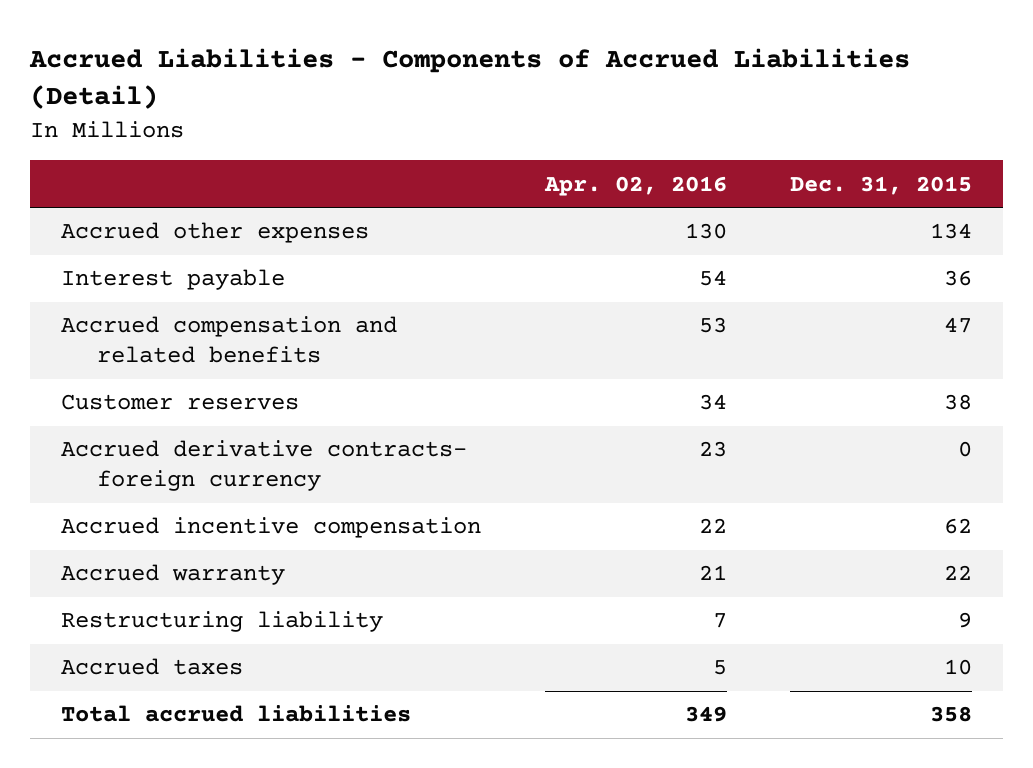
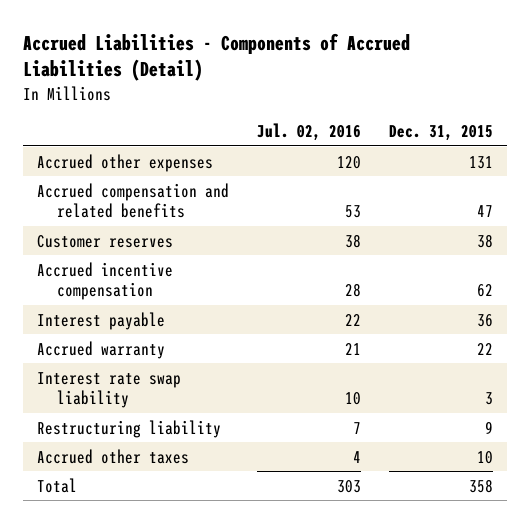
- | Apr. 02, 2016 | Dec. 31, 2015
+ | Jul. 02, 2016 | Dec. 31, 2015
- Accrued other expenses | 130 | 134
+ Accrued other expenses | 120 | 131
- Accrued derivative contracts- foreign currency | 23 | 0
moved down: Interest payable | 22 | 36
+ Interest rate swap liability | 10 | 3
- Accrued taxes | 5 | 10
- Total accrued liabilities | 349 | 358
+ Accrued other taxes | 4 | 10
+ Total | 303 | 358

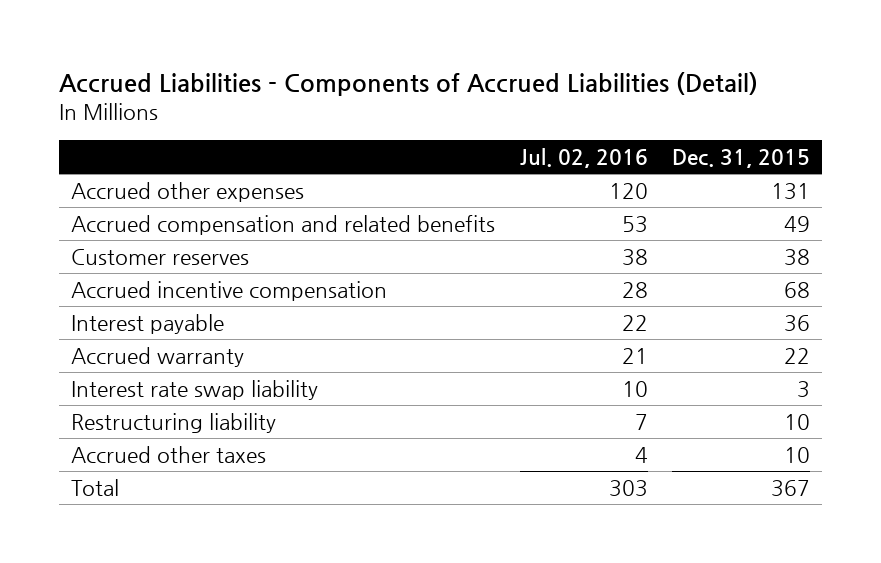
- Accrued compensation and related benefits | 53 | 47
+ Accrued compensation and related benefits | 53 | 49
- Accrued incentive compensation | 28 | 62
+ Accrued incentive compensation | 28 | 68
- Restructuring liability | 7 | 9
+ Restructuring liability | 7 | 10
- Total | 303 | 358
+ Total | 303 | 367

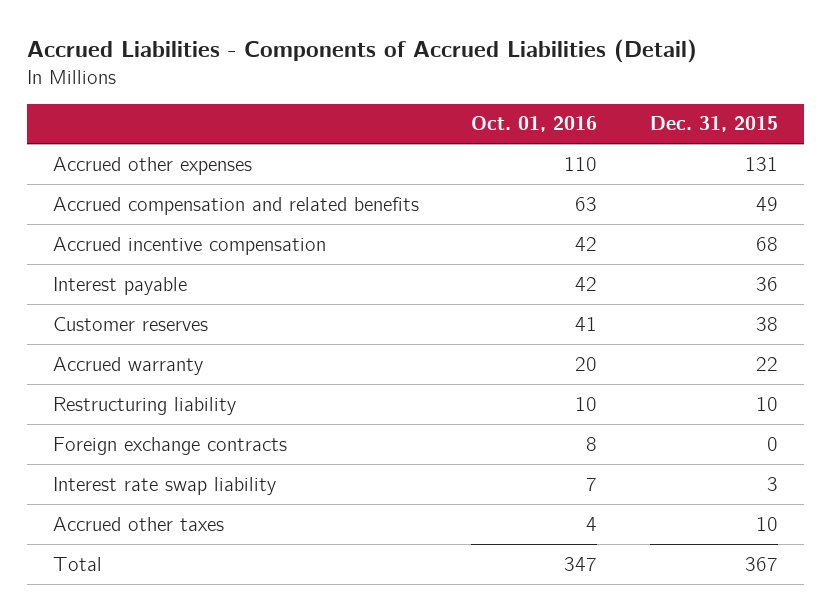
- | Jul. 02, 2016 | Dec. 31, 2015
+ | Oct. 01, 2016 | Dec. 31, 2015
moved down: Customer reserves | 41 | 38
+ Foreign exchange contracts | 8 | 0
moved down: Interest rate swap liability | 7 | 3

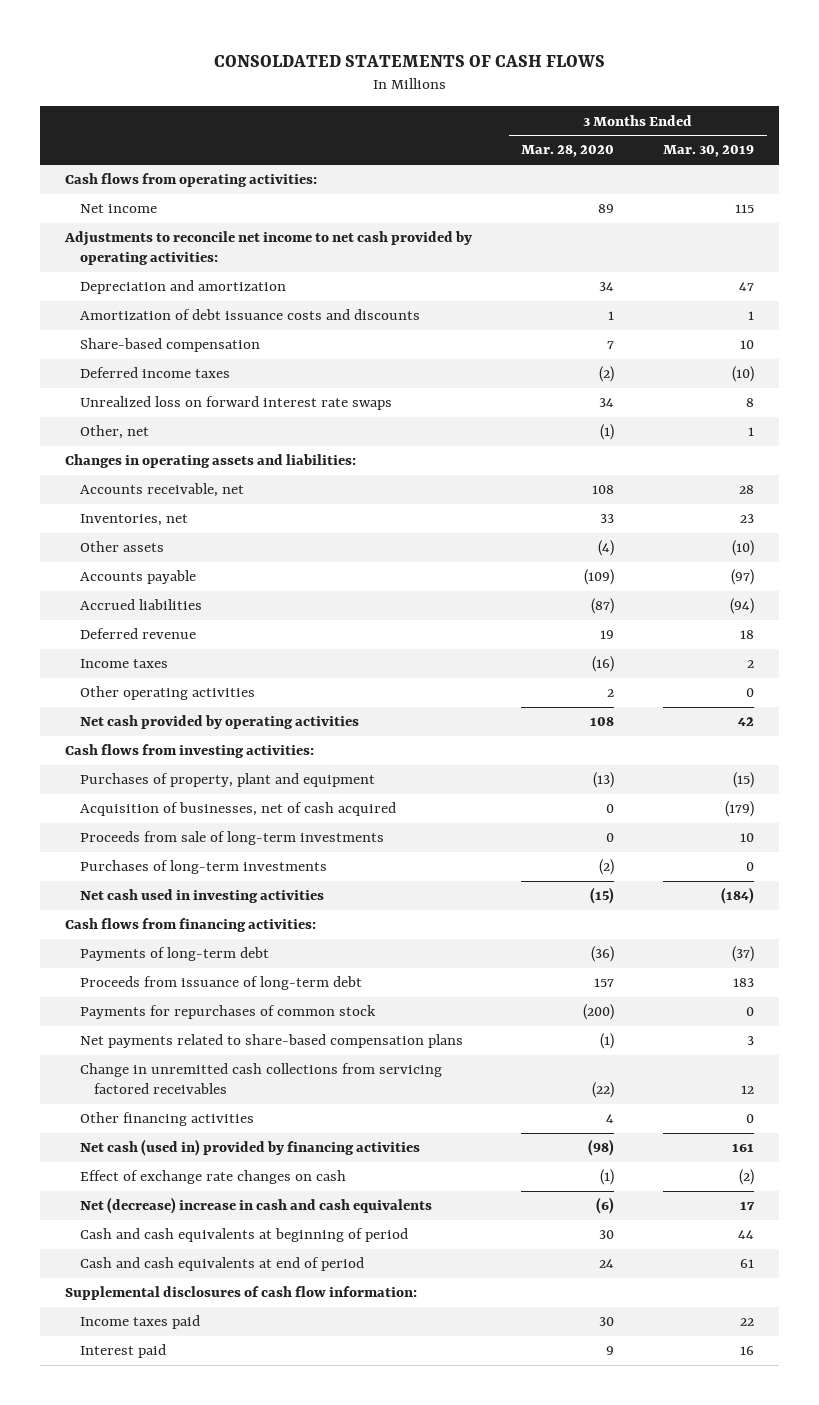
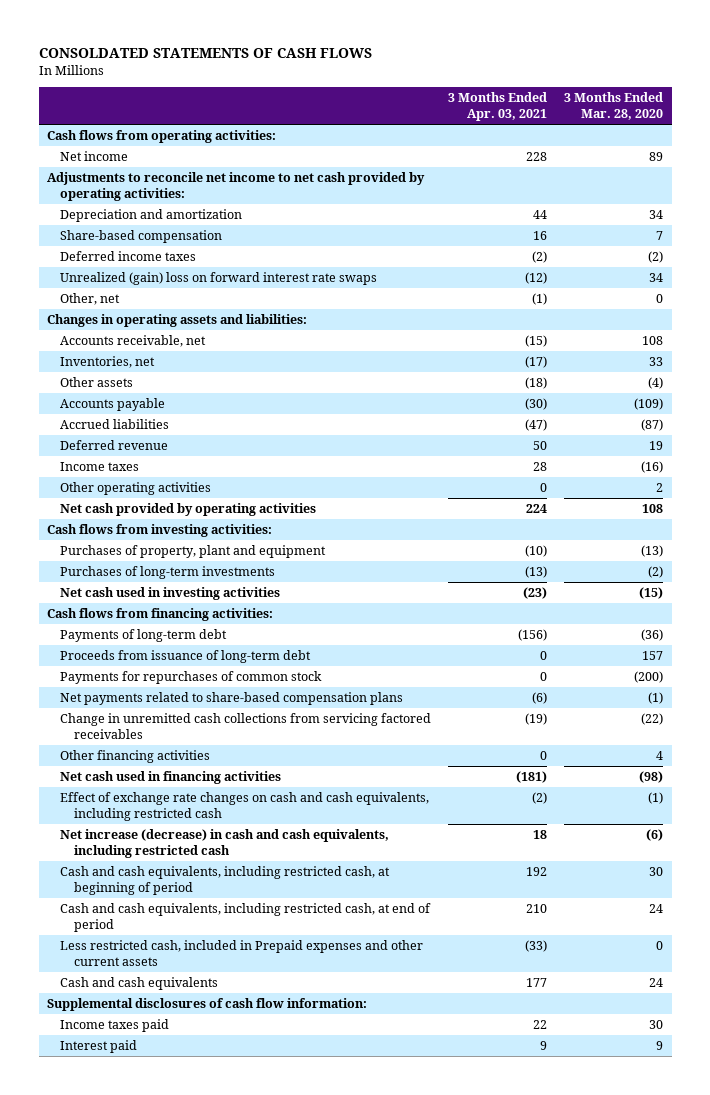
- | 3 Months Ended Mar. 28, 2020 | 3 Months Ended Mar. 30, 2019
+ | 3 Months Ended Apr. 03, 2021 | 3 Months Ended Mar. 28, 2020
- Amortization of debt issuance costs and discounts | 1 | 1
- Unrealized loss on forward interest rate swaps | 34 | 8
- Other, net | (1) | 1
+ Unrealized (gain) loss on forward interest rate swaps | (12) | 34
+ Other, net | (1) | 0
- Acquisition of businesses, net of cash acquired | 0 | (179)
- Proceeds from sale of long-term investments | 0 | 10
- Net cash (used in) provided by financing activities | (98) | 161
- Effect of exchange rate changes on cash | (1) | (2)
- Net (decrease) increase in cash and cash equivalents | (6) | 17
- Cash and cash equivalents at beginning of period | 30 | 44
- Cash and cash equivalents at end of period | 24 | 61
+ Net cash used in financing activities | (181) | (98)
+ Effect of exchange rate changes on cash and cash equivalents, including restricted cash | (2) | (1)
+ Net increase (decrease) in cash and cash equivalents, including restricted cash | 18 | (6)
+ Cash and cash equivalents, including restricted cash, at beginning of period | 192 | 30
+ Cash and cash equivalents, including restricted cash, at end of period | 210 | 24
+ Less restricted cash, included in Prepaid expenses and other current assets | (33) | 0
+ Cash and cash equivalents | 177 | 24

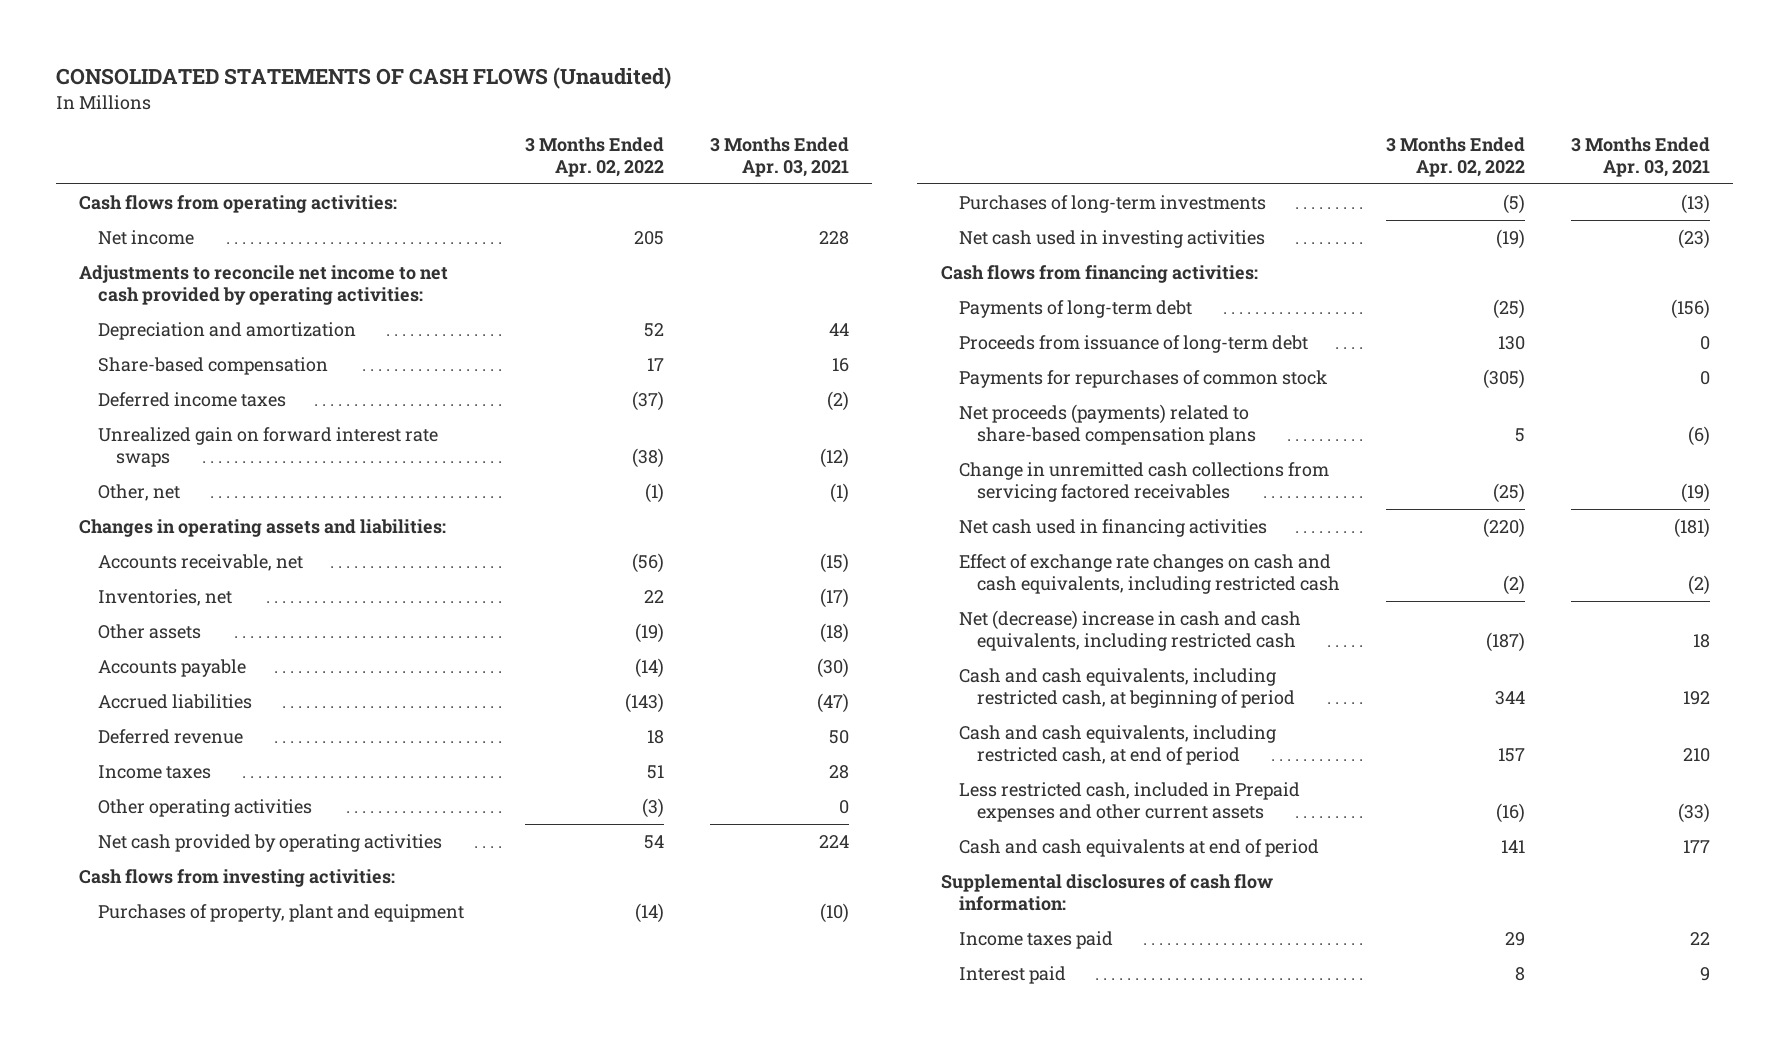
- CONSOLDATED STATEMENTS OF CASH FLOWS
+ CONSOLIDATED STATEMENTS OF CASH FLOWS (Unaudited)
- | 3 Months Ended Apr. 03, 2021 | 3 Months Ended Mar. 28, 2020
+ | 3 Months Ended Apr. 02, 2022 | 3 Months Ended Apr. 03, 2021
- Unrealized (gain) loss on forward interest rate swaps | (12) | 34
+ Unrealized gain on forward interest rate swaps | (38) | (12)
- Net payments related to share-based compensation plans | (6) | (1)
+ Net proceeds (payments) related to share-based compensation plans | 5 | (6)
- Other financing activities | 0 | 4
- Net increase (decrease) in cash and cash equivalents, including restricted cash | 18 | (6)
+ Net (decrease) increase in cash and cash equivalents, including restricted cash | (187) | 18
- Cash and cash equivalents | 177 | 24
+ Cash and cash equivalents at end of period | 141 | 177

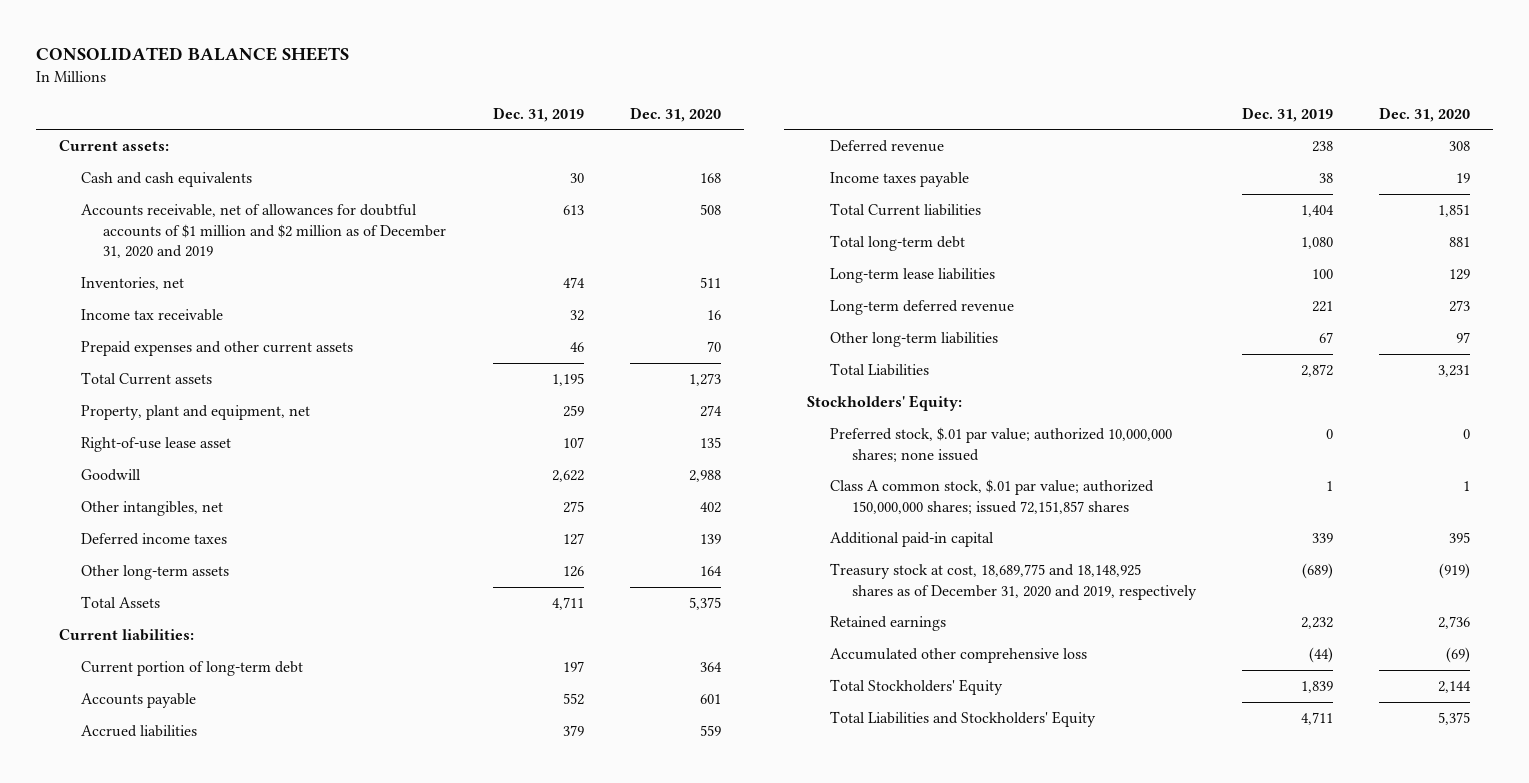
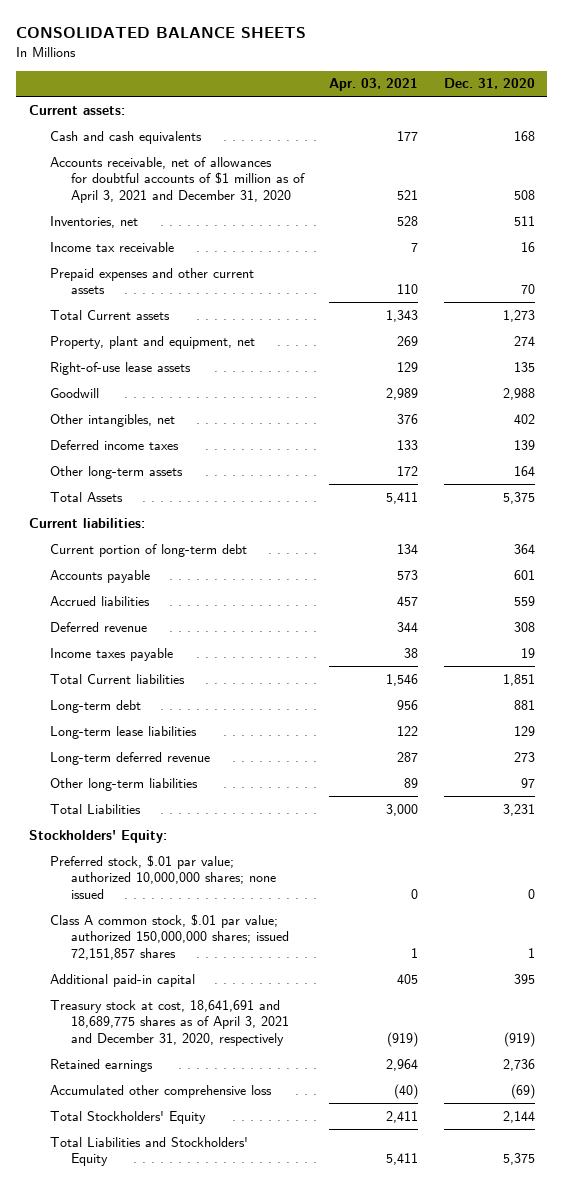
- | Dec. 31, 2019 | Dec. 31, 2020
+ | Apr. 03, 2021 | Dec. 31, 2020
- Accounts receivable, net of allowances for doubtful accounts of $1 million and $2 million as of December 31, 2020 and 2019 | 613 | 508
+ Accounts receivable, net of allowances for doubtful accounts of $1 million as of April 3, 2021 and December 31, 2020 | 521 | 508
- Right-of-use lease asset | 107 | 135
+ Right-of-use lease assets | 129 | 135
- Total long-term debt | 1,080 | 881
+ Long-term debt | 956 | 881
- Treasury stock at cost, 18,689,775 and 18,148,925 shares as of December 31, 2020 and 2019, respectively | (689) | (919)
+ Treasury stock at cost, 18,641,691 and 18,689,775 shares as of April 3, 2021 and December 31, 2020, respectively | (919) | (919)

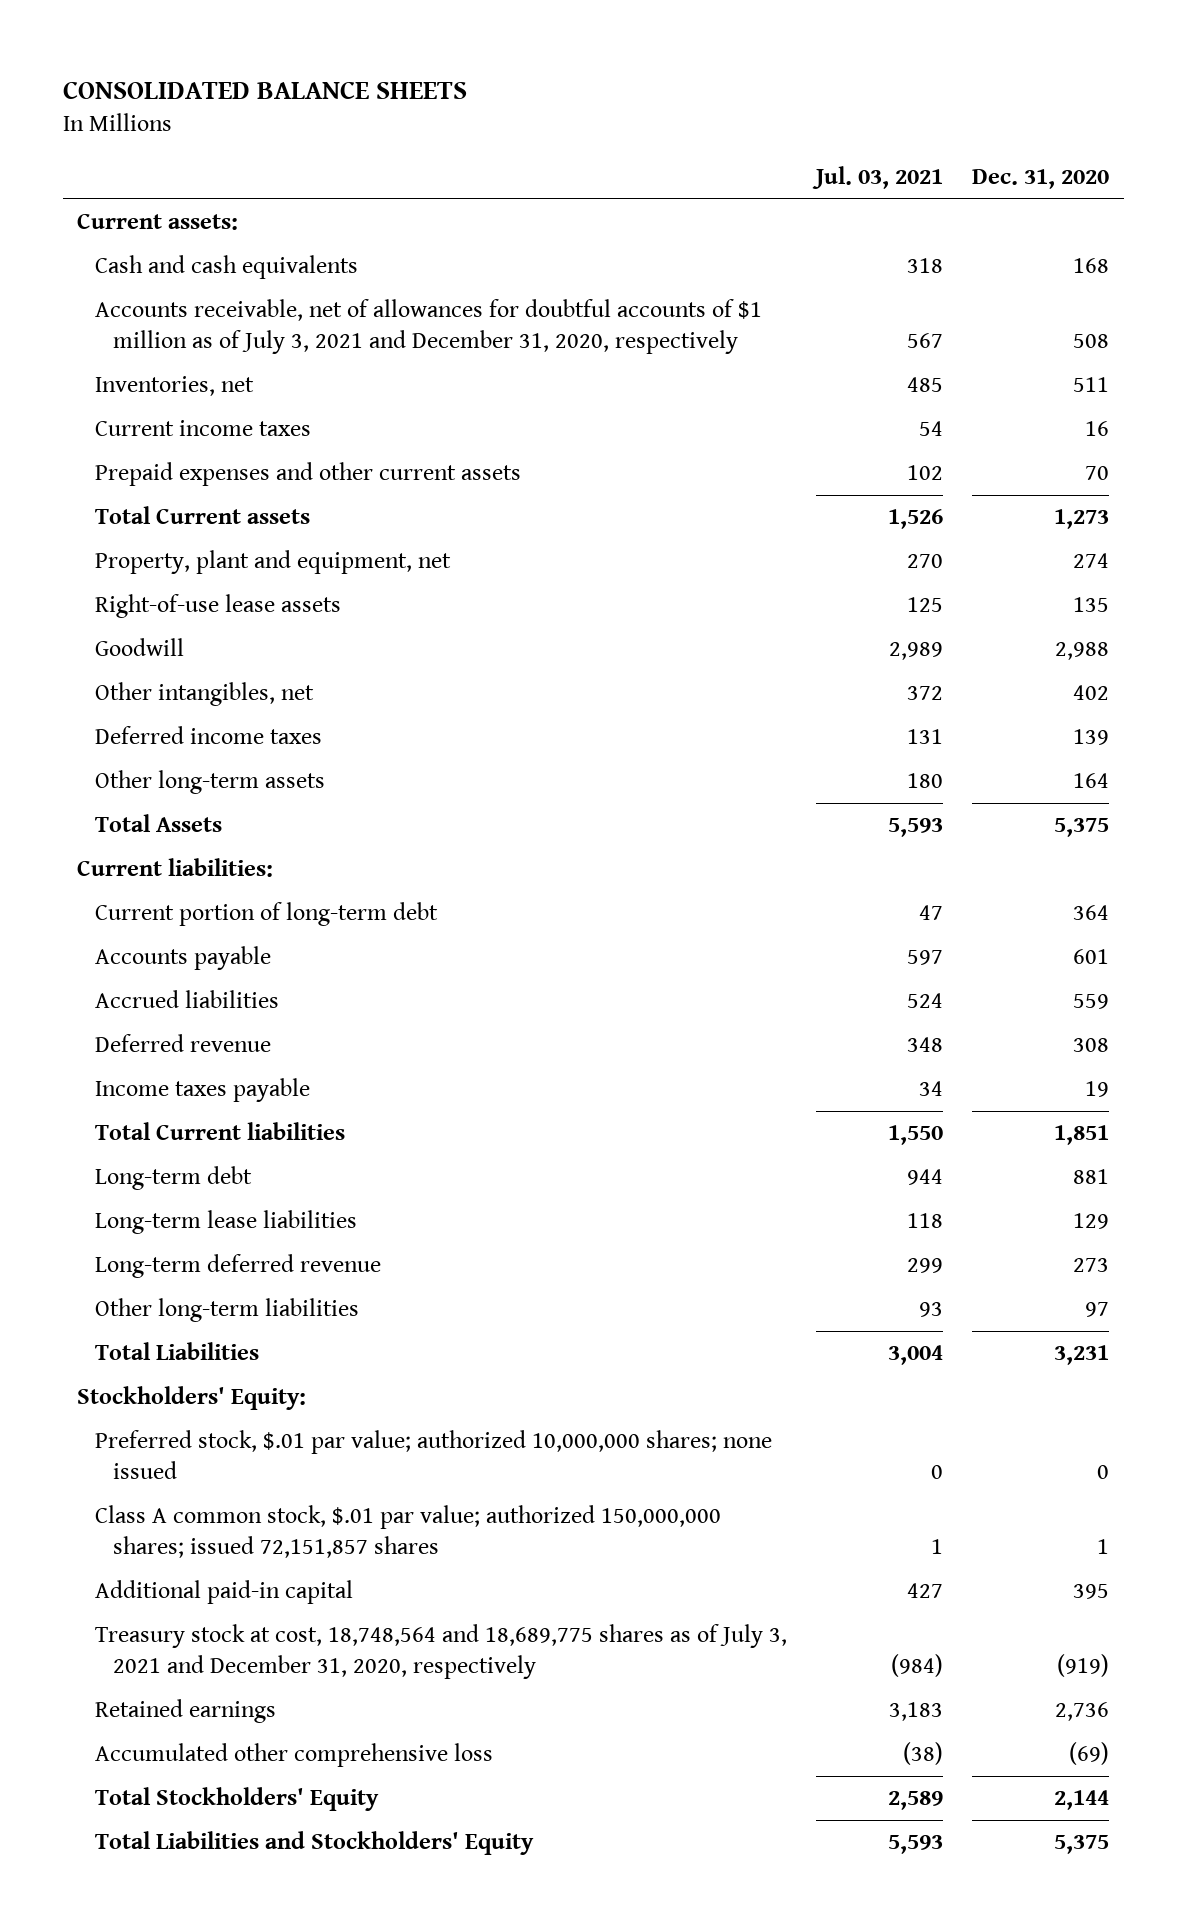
- | Apr. 03, 2021 | Dec. 31, 2020
+ | Jul. 03, 2021 | Dec. 31, 2020
- Accounts receivable, net of allowances for doubtful accounts of $1 million as of April 3, 2021 and December 31, 2020 | 521 | 508
+ Accounts receivable, net of allowances for doubtful accounts of $1 million as of July 3, 2021 and December 31, 2020, respectively | 567 | 508
- Income tax receivable | 7 | 16
+ Current income taxes | 54 | 16
- Treasury stock at cost, 18,641,691 and 18,689,775 shares as of April 3, 2021 and December 31, 2020, respectively | (919) | (919)
+ Treasury stock at cost, 18,748,564 and 18,689,775 shares as of July 3, 2021 and December 31, 2020, respectively | (984) | (919)

